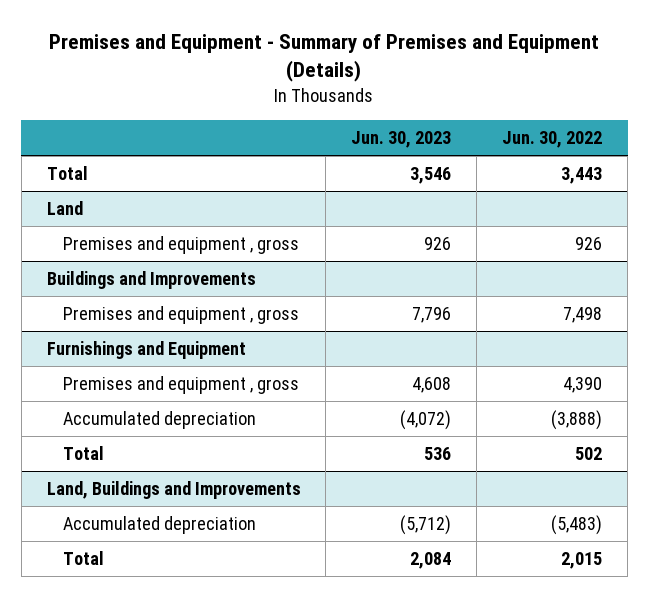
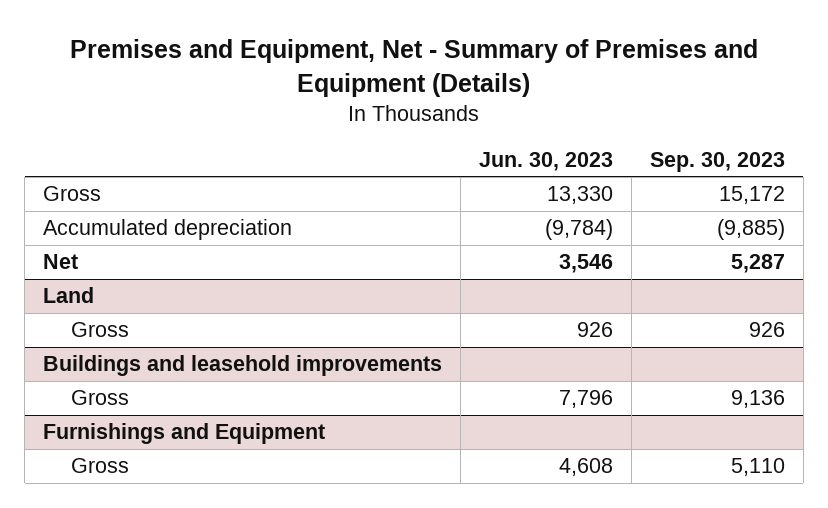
- Premises and Equipment - Summary of Premises and Equipment (Details)
+ Premises and Equipment, Net - Summary of Premises and Equipment (Details)
- | Jun. 30, 2023 | Jun. 30, 2022
+ | Jun. 30, 2023 | Sep. 30, 2023
- Total | 3,546 | 3,443
+ Gross | 13,330 | 15,172
+ Accumulated depreciation | (9,784) | (9,885)
+ Net | 3,546 | 5,287
@ Land
- Premises and equipment , gross | 926 | 926
- Buildings and Improvements
- Premises and equipment , gross | 7,796 | 7,498
@ Land
+ Gross | 926 | 926
+ Buildings and leasehold improvements
+ Gross | 7,796 | 9,136
@ Furnishings and Equipment
- Premises and equipment , gross | 4,608 | 4,390
- Accumulated depreciation | (4,072) | (3,888)
- Total | 536 | 502
- Land, Buildings and Improvements
- Accumulated depreciation | (5,712) | (5,483)
- Total | 2,084 | 2,015
@ Furnishings and Equipment
+ Gross | 4,608 | 5,110

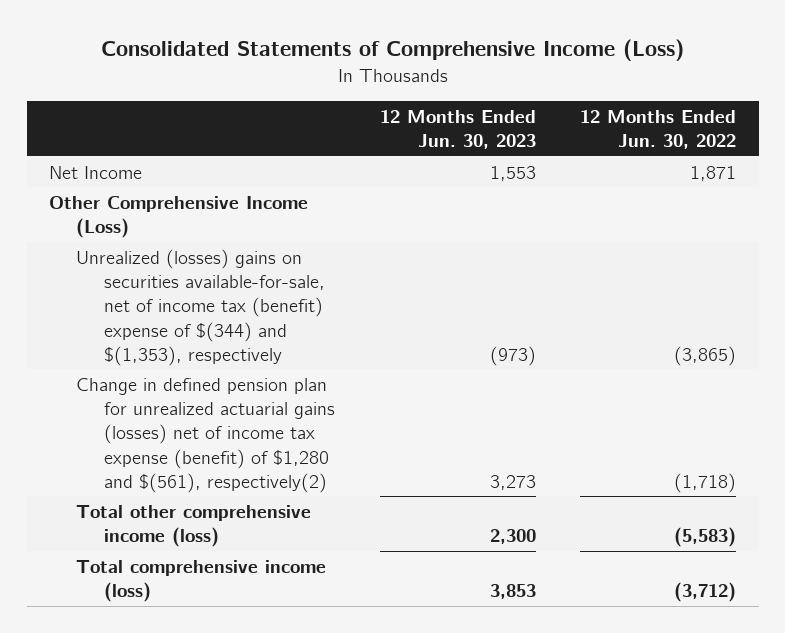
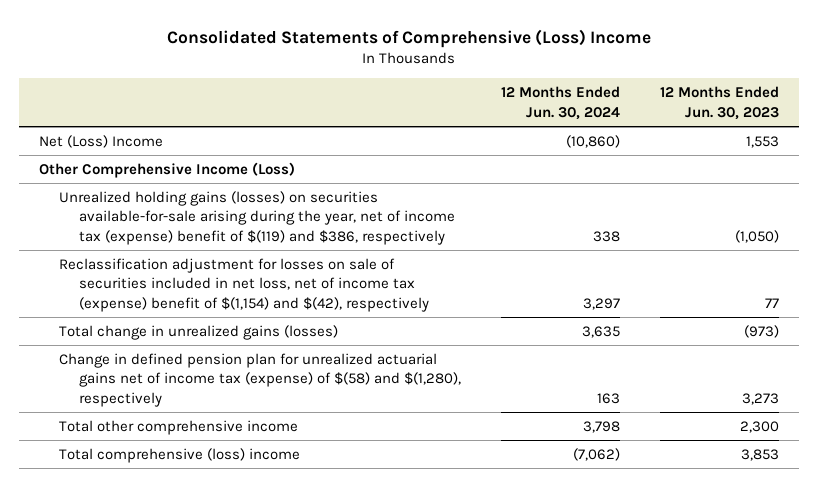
- Consolidated Statements of Comprehensive Income (Loss)
+ Consolidated Statements of Comprehensive (Loss) Income
- | 12 Months Ended Jun. 30, 2023 | 12 Months Ended Jun. 30, 2022
+ | 12 Months Ended Jun. 30, 2024 | 12 Months Ended Jun. 30, 2023
- Net Income | 1,553 | 1,871
+ Net (Loss) Income | (10,860) | 1,553
- Unrealized (losses) gains on securities available-for-sale, net of income tax (benefit) expense of $(344) and $(1,353), respectively | (973) | (3,865)
- Change in defined pension plan for unrealized actuarial gains (losses) net of income tax expense (benefit) of $1,280 and $(561), respectively(2) | 3,273 | (1,718)
- Total other comprehensive income (loss) | 2,300 | (5,583)
- Total comprehensive income (loss) | 3,853 | (3,712)
+ Unrealized holding gains (losses) on securities available-for-sale arising during the year, net of income tax (expense) benefit of $(119) and $386, respectively | 338 | (1,050)
+ Reclassification adjustment for losses on sale of securities included in net loss, net of income tax (expense) benefit of $(1,154) and $(42), respectively | 3,297 | 77
+ Total change in unrealized gains (losses) | 3,635 | (973)
+ Change in defined pension plan for unrealized actuarial gains net of income tax (expense) of $(58) and $(1,280), respectively | 163 | 3,273
+ Total other comprehensive income | 3,798 | 2,300
+ Total comprehensive (loss) income | (7,062) | 3,853

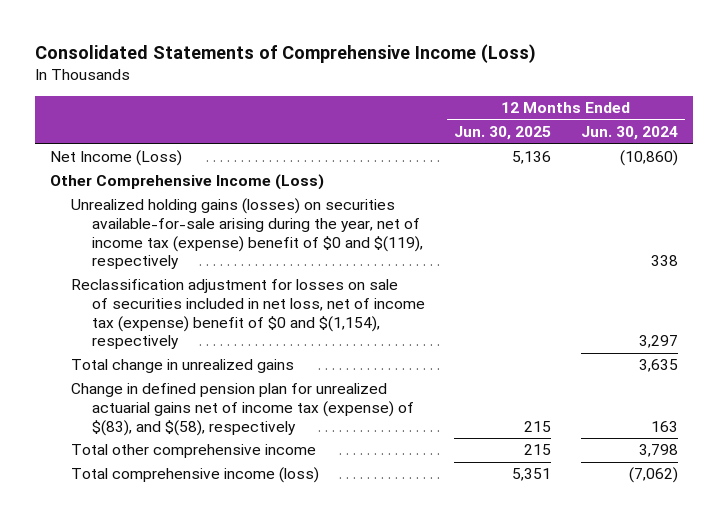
- Consolidated Statements of Comprehensive (Loss) Income
+ Consolidated Statements of Comprehensive Income (Loss)
- | 12 Months Ended Jun. 30, 2024 | 12 Months Ended Jun. 30, 2023
+ | 12 Months Ended Jun. 30, 2025 | 12 Months Ended Jun. 30, 2024
- Net (Loss) Income | (10,860) | 1,553
+ Net Income (Loss) | 5,136 | (10,860)
- Unrealized holding gains (losses) on securities available-for-sale arising during the year, net of income tax (expense) benefit of $(119) and $386, respectively | 338 | (1,050)
- Reclassification adjustment for losses on sale of securities included in net loss, net of income tax (expense) benefit of $(1,154) and $(42), respectively | 3,297 | 77
- Total change in unrealized gains (losses) | 3,635 | (973)
- Change in defined pension plan for unrealized actuarial gains net of income tax (expense) of $(58) and $(1,280), respectively | 163 | 3,273
+ Unrealized holding gains (losses) on securities available-for-sale arising during the year, net of income tax (expense) benefit of $0 and $(119), respectively | | 338
+ Reclassification adjustment for losses on sale of securities included in net loss, net of income tax (expense) benefit of $0 and $(1,154), respectively | | 3,297
+ Total change in unrealized gains | | 3,635
+ Change in defined pension plan for unrealized actuarial gains net of income tax (expense) of $(83), and $(58), respectively | 215 | 163
- Total comprehensive (loss) income | (7,062) | 3,853
+ Total comprehensive income (loss) | 5,351 | (7,062)

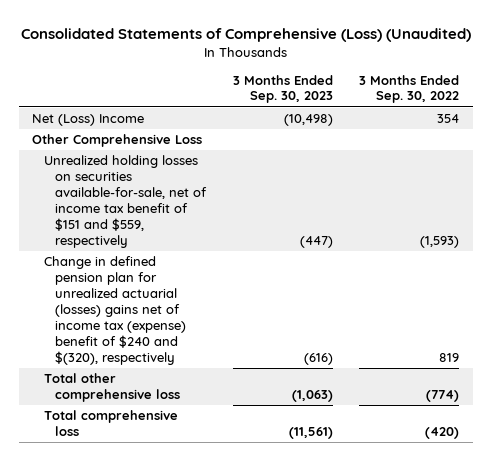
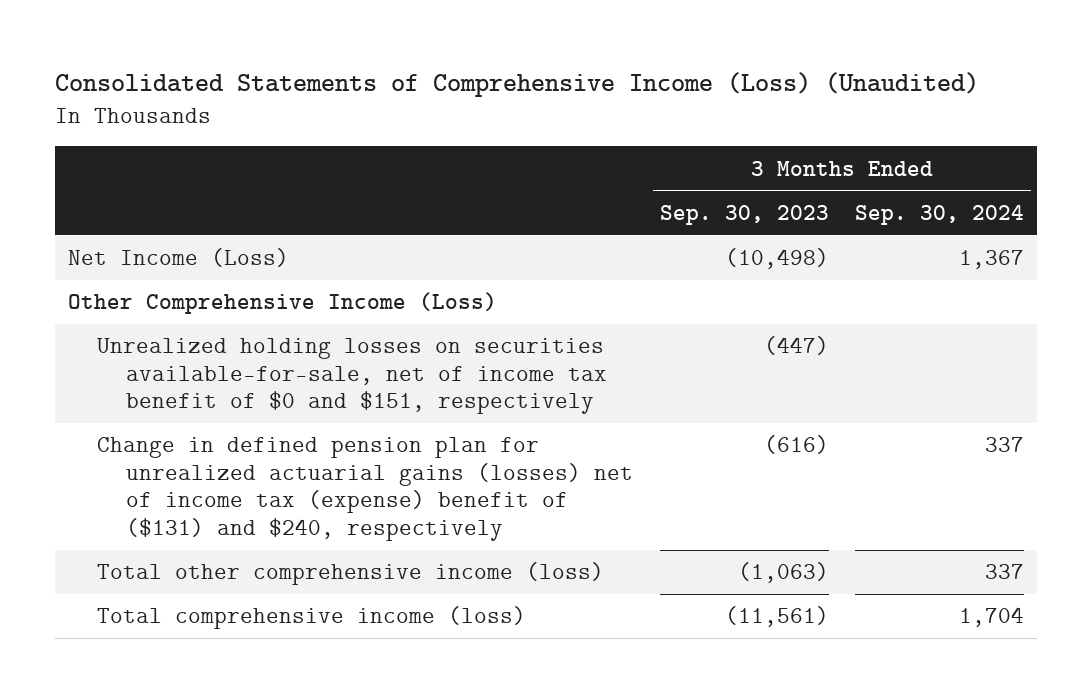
- Consolidated Statements of Comprehensive (Loss) (Unaudited)
+ Consolidated Statements of Comprehensive Income (Loss) (Unaudited)
- | 3 Months Ended Sep. 30, 2023 | 3 Months Ended Sep. 30, 2022
+ | 3 Months Ended Sep. 30, 2023 | 3 Months Ended Sep. 30, 2024
- Net (Loss) Income | (10,498) | 354
- Other Comprehensive Loss
- Unrealized holding losses on securities available-for-sale, net of income tax benefit of $151 and $559, respectively | (447) | (1,593)
- Change in defined pension plan for unrealized actuarial (losses) gains net of income tax (expense) benefit of $240 and $(320), respectively | (616) | 819
- Total other comprehensive loss | (1,063) | (774)
- Total comprehensive loss | (11,561) | (420)
+ Net Income (Loss) | (10,498) | 1,367
+ Other Comprehensive Income (Loss)
+ Unrealized holding losses on securities available-for-sale, net of income tax benefit of $0 and $151, respectively | (447) |
+ Change in defined pension plan for unrealized actuarial gains (losses) net of income tax (expense) benefit of ($131) and $240, respectively | (616) | 337
+ Total other comprehensive income (loss) | (1,063) | 337
+ Total comprehensive income (loss) | (11,561) | 1,704

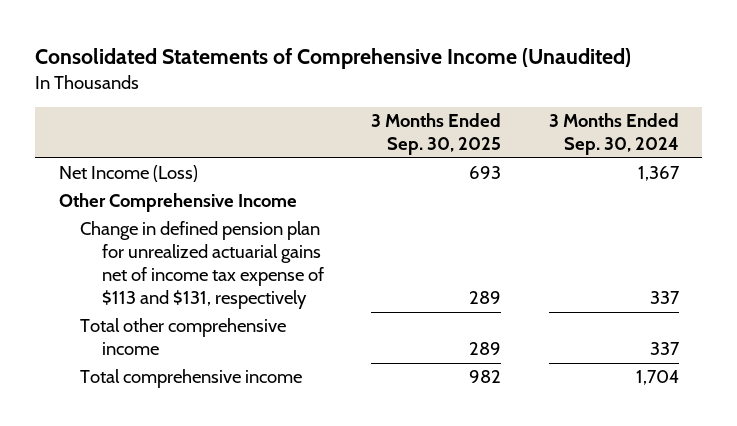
- Consolidated Statements of Comprehensive Income (Loss) (Unaudited)
+ Consolidated Statements of Comprehensive Income (Unaudited)
- | 3 Months Ended Sep. 30, 2023 | 3 Months Ended Sep. 30, 2024
+ | 3 Months Ended Sep. 30, 2025 | 3 Months Ended Sep. 30, 2024
- Other Comprehensive Income (Loss)
- Unrealized holding losses on securities available-for-sale, net of income tax benefit of $0 and $151, respectively | (447) |
- Change in defined pension plan for unrealized actuarial gains (losses) net of income tax (expense) benefit of ($131) and $240, respectively | (616) | 337
- Total other comprehensive income (loss) | (1,063) | 337
- Total comprehensive income (loss) | (11,561) | 1,704
+ Other Comprehensive Income
+ Change in defined pension plan for unrealized actuarial gains net of income tax expense of $113 and $131, respectively | 289 | 337
+ Total other comprehensive income | 289 | 337
+ Total comprehensive income | 982 | 1,704

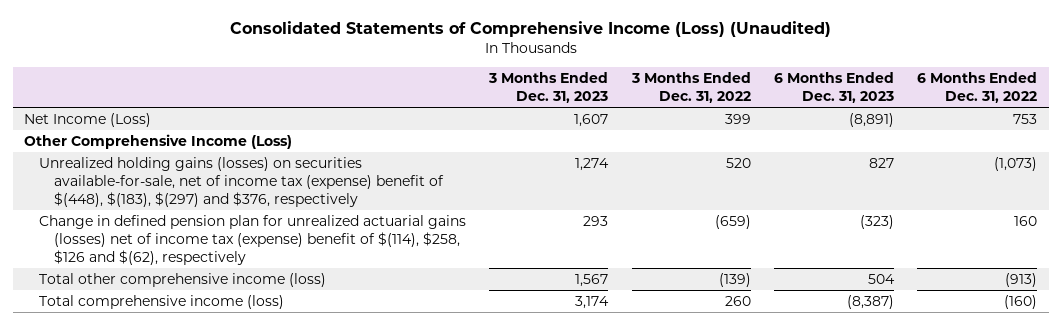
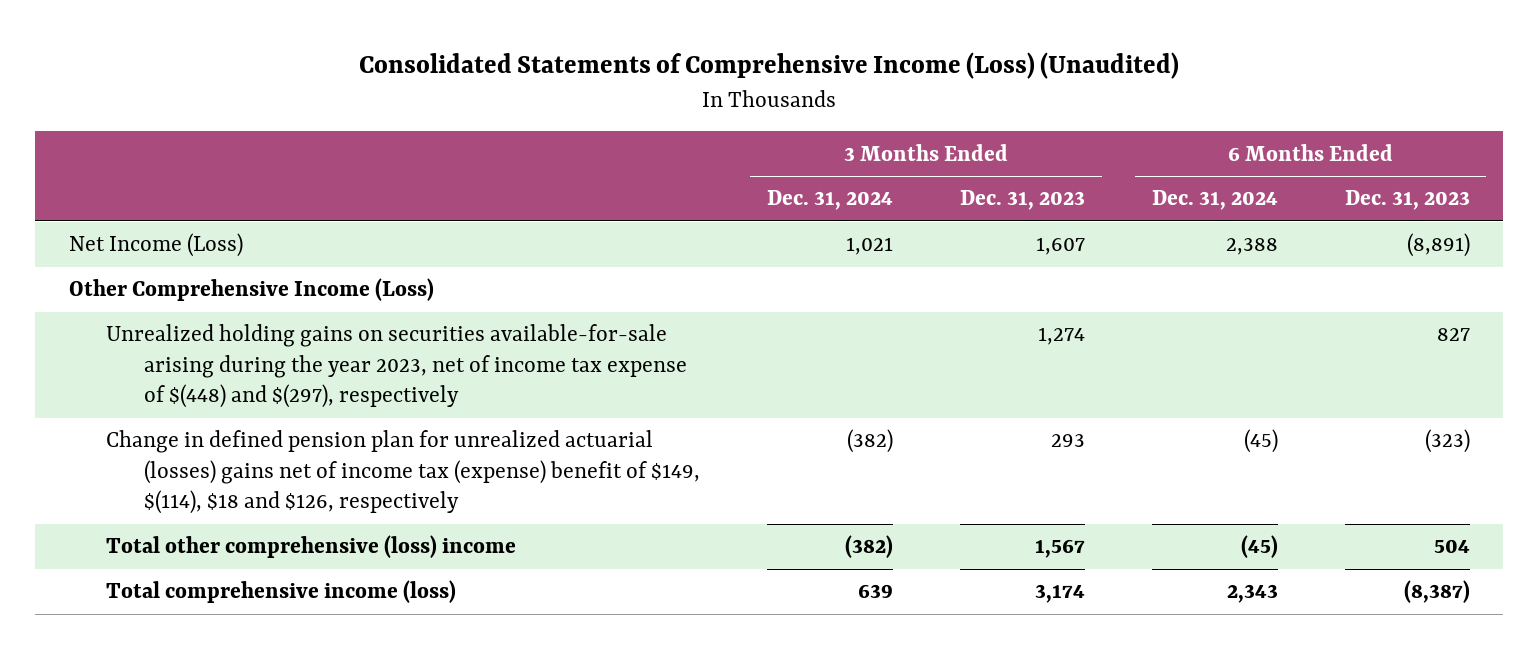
- | 3 Months Ended Dec. 31, 2023 | 3 Months Ended Dec. 31, 2022 | 6 Months Ended Dec. 31, 2023 | 6 Months Ended Dec. 31, 2022
+ | 3 Months Ended Dec. 31, 2024 | 3 Months Ended Dec. 31, 2023 | 6 Months Ended Dec. 31, 2024 | 6 Months Ended Dec. 31, 2023
- Unrealized holding gains (losses) on securities available-for-sale, net of income tax (expense) benefit of $(448), $(183), $(297) and $376, respectively | 1,274 | 520 | 827 | (1,073)
- Change in defined pension plan for unrealized actuarial gains (losses) net of income tax (expense) benefit of $(114), $258, $126 and $(62), respectively | 293 | (659) | (323) | 160
- Total other comprehensive income (loss) | 1,567 | (139) | 504 | (913)
+ Unrealized holding gains on securities available-for-sale arising during the year 2023, net of income tax expense of $(448) and $(297), respectively | | 1,274 | | 827
+ Change in defined pension plan for unrealized actuarial (losses) gains net of income tax (expense) benefit of $149, $(114), $18 and $126, respectively | (382) | 293 | (45) | (323)
+ Total other comprehensive (loss) income | (382) | 1,567 | (45) | 504

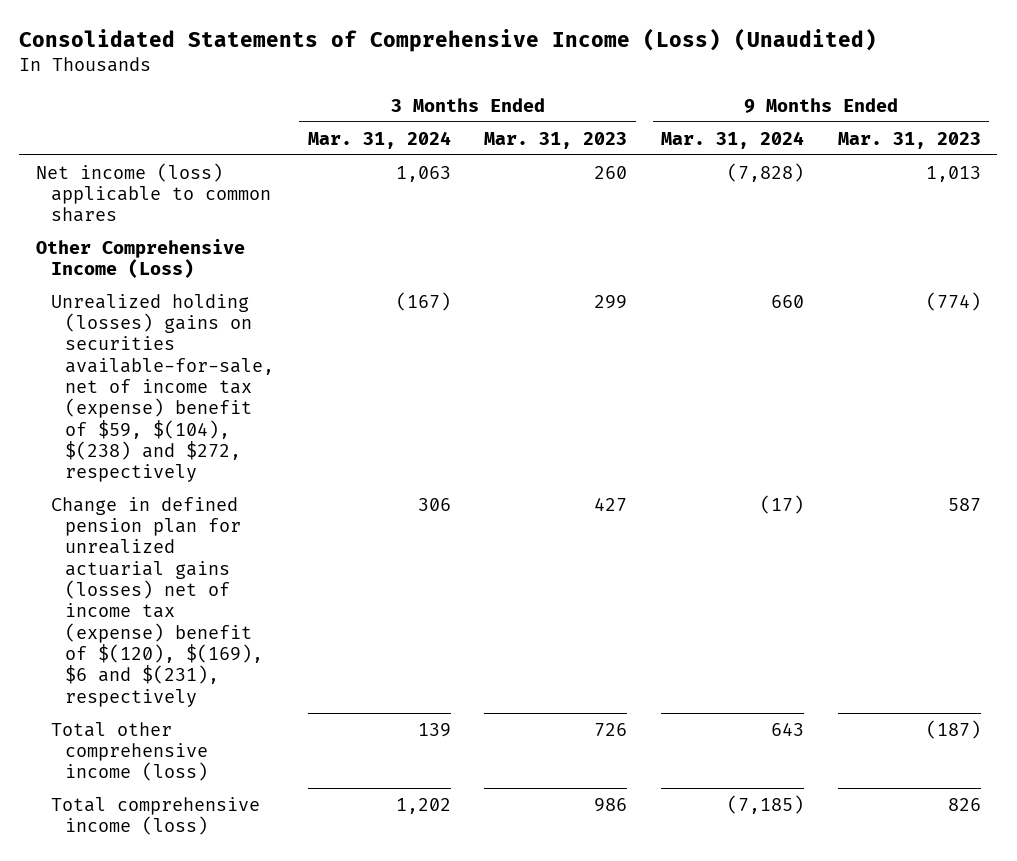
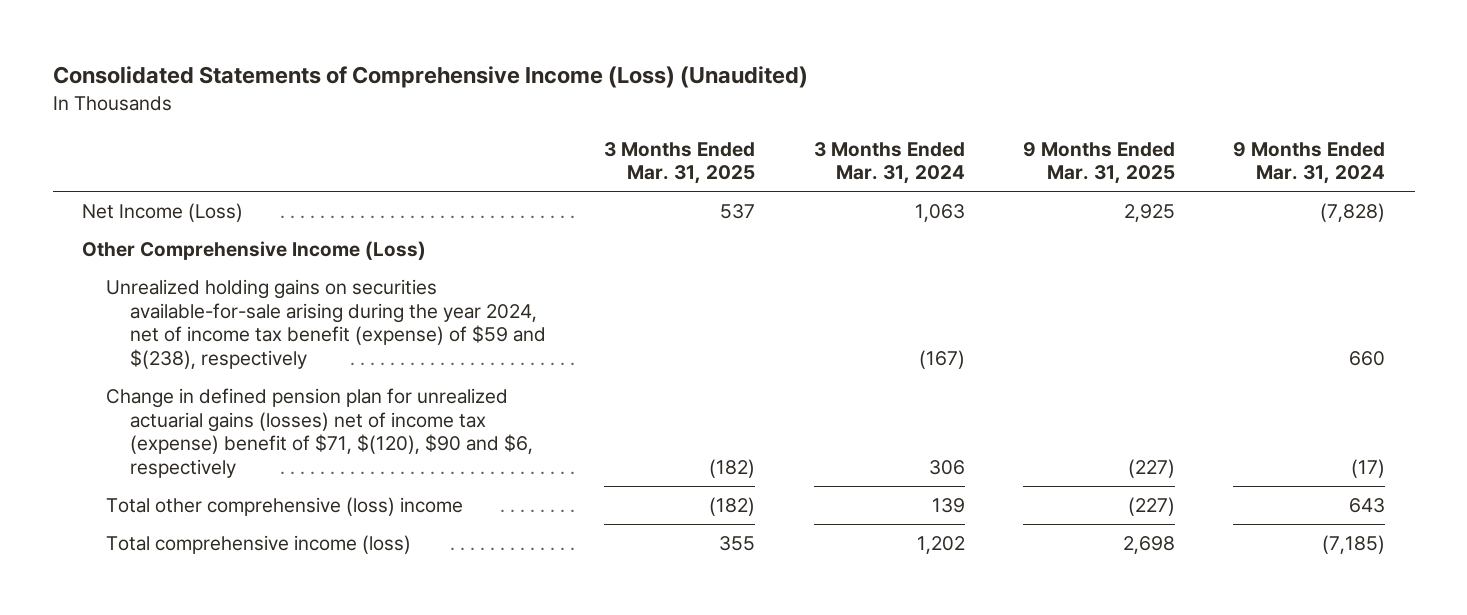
- | 3 Months Ended Mar. 31, 2024 | 3 Months Ended Mar. 31, 2023 | 9 Months Ended Mar. 31, 2024 | 9 Months Ended Mar. 31, 2023
+ | 3 Months Ended Mar. 31, 2025 | 3 Months Ended Mar. 31, 2024 | 9 Months Ended Mar. 31, 2025 | 9 Months Ended Mar. 31, 2024
- Net income (loss) applicable to common shares | 1,063 | 260 | (7,828) | 1,013
+ Net Income (Loss) | 537 | 1,063 | 2,925 | (7,828)
- Unrealized holding (losses) gains on securities available-for-sale, net of income tax (expense) benefit of $59, $(104), $(238) and $272, respectively | (167) | 299 | 660 | (774)
- Change in defined pension plan for unrealized actuarial gains (losses) net of income tax (expense) benefit of $(120), $(169), $6 and $(231), respectively | 306 | 427 | (17) | 587
- Total other comprehensive income (loss) | 139 | 726 | 643 | (187)
+ Unrealized holding gains on securities available-for-sale arising during the year 2024, net of income tax benefit (expense) of $59 and $(238), respectively | | (167) | | 660
+ Change in defined pension plan for unrealized actuarial gains (losses) net of income tax (expense) benefit of $71, $(120), $90 and $6, respectively | (182) | 306 | (227) | (17)
+ Total other comprehensive (loss) income | (182) | 139 | (227) | 643

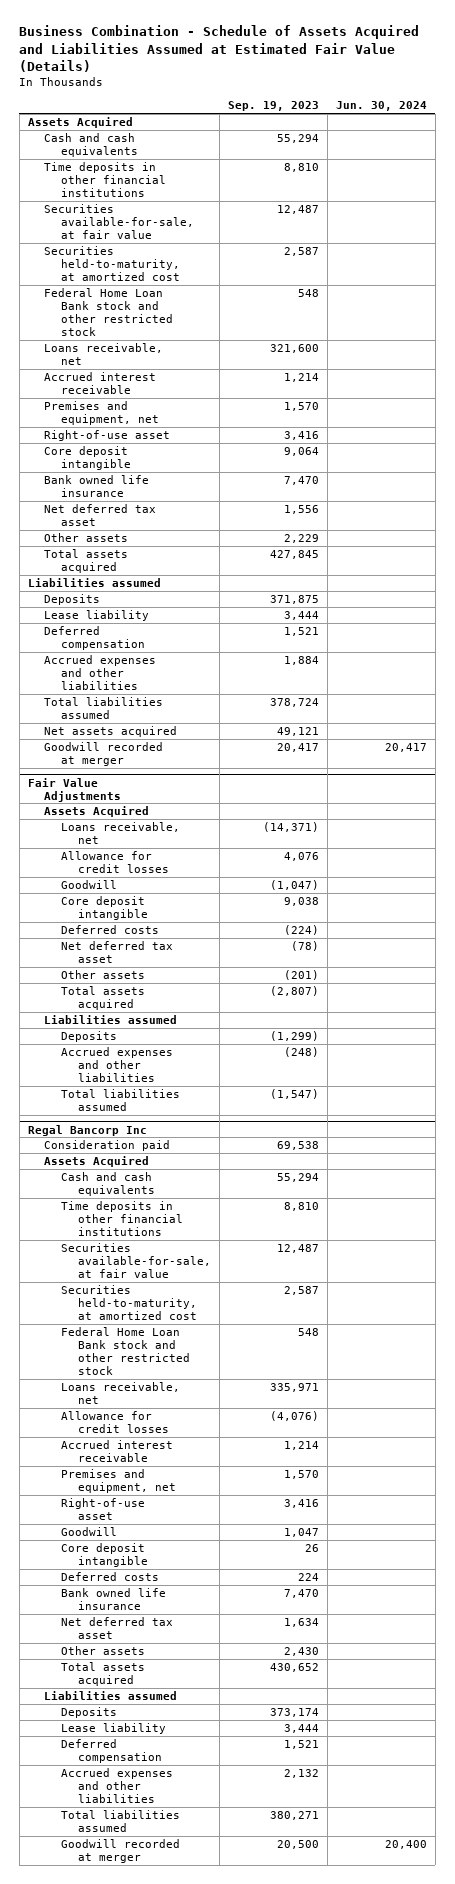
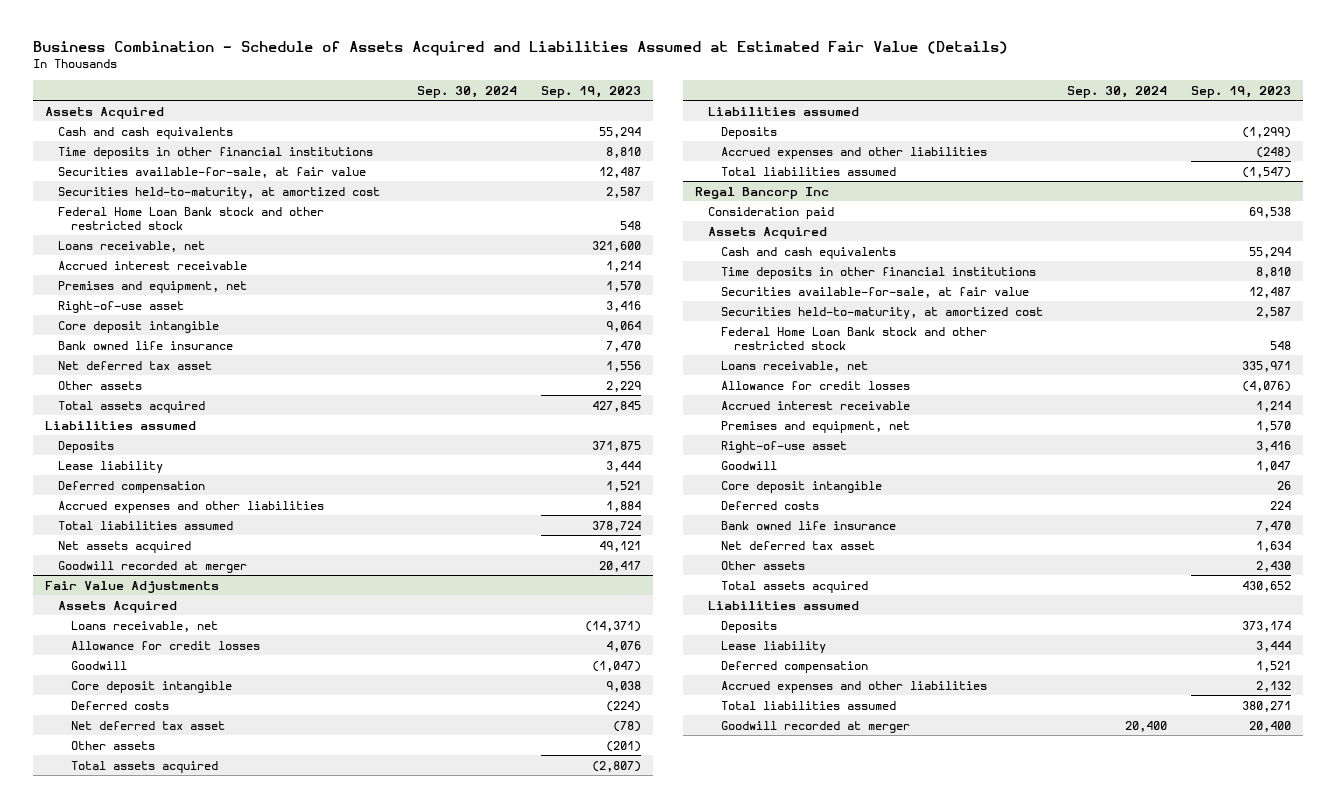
- | Sep. 19, 2023 | Jun. 30, 2024
+ | Sep. 30, 2024 | Sep. 19, 2023
@ Regal Bancorp Inc
- Goodwill recorded at merger | 20,500 | 20,400
+ Goodwill recorded at merger | 20,400 | 20,400

